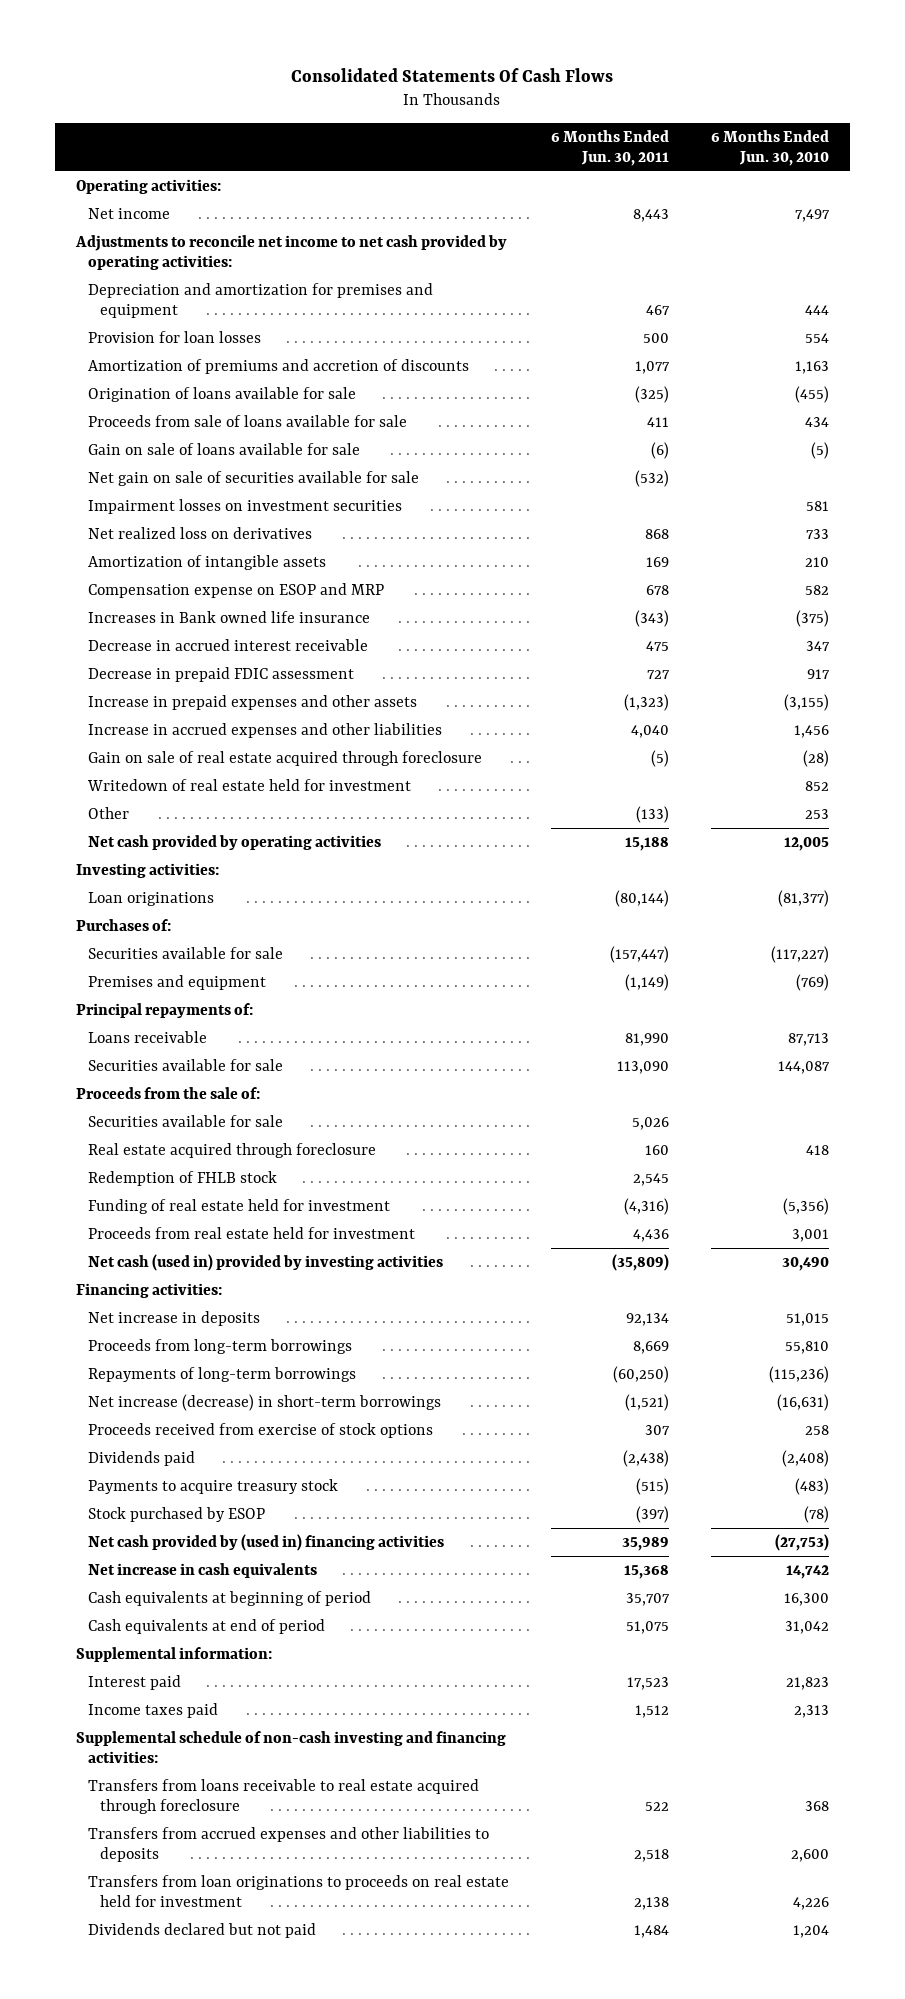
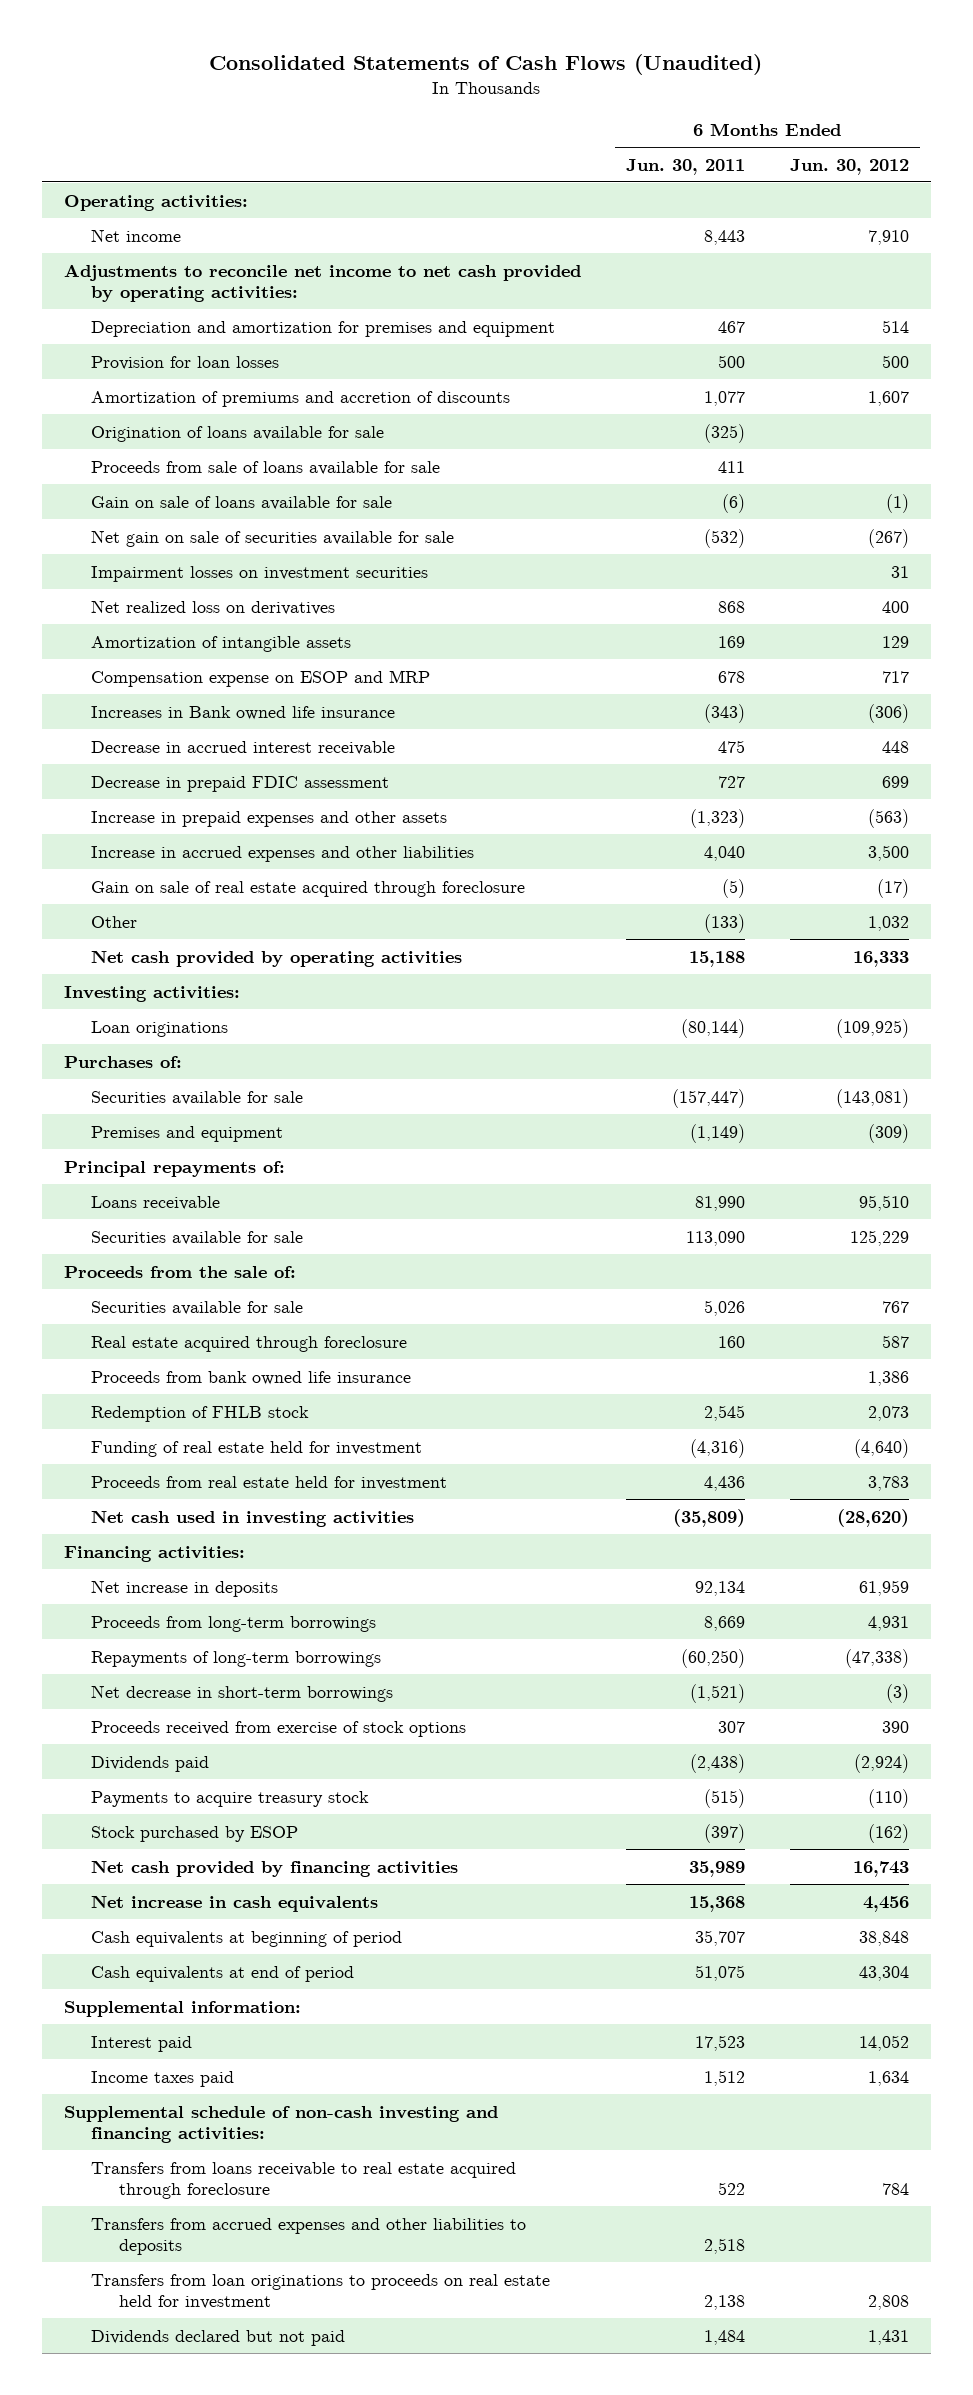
- Consolidated Statements Of Cash Flows
+ Consolidated Statements of Cash Flows (Unaudited)
- | 6 Months Ended Jun. 30, 2011 | 6 Months Ended Jun. 30, 2010
+ | 6 Months Ended Jun. 30, 2011 | 6 Months Ended Jun. 30, 2012
- Writedown of real estate held for investment | | 852
+ Proceeds from bank owned life insurance | | 1,386
- Net cash (used in) provided by investing activities | (35,809) | 30,490
+ Net cash used in investing activities | (35,809) | (28,620)
- Net increase (decrease) in short-term borrowings | (1,521) | (16,631)
+ Net decrease in short-term borrowings | (1,521) | (3)
- Net cash provided by (used in) financing activities | 35,989 | (27,753)
+ Net cash provided by financing activities | 35,989 | 16,743

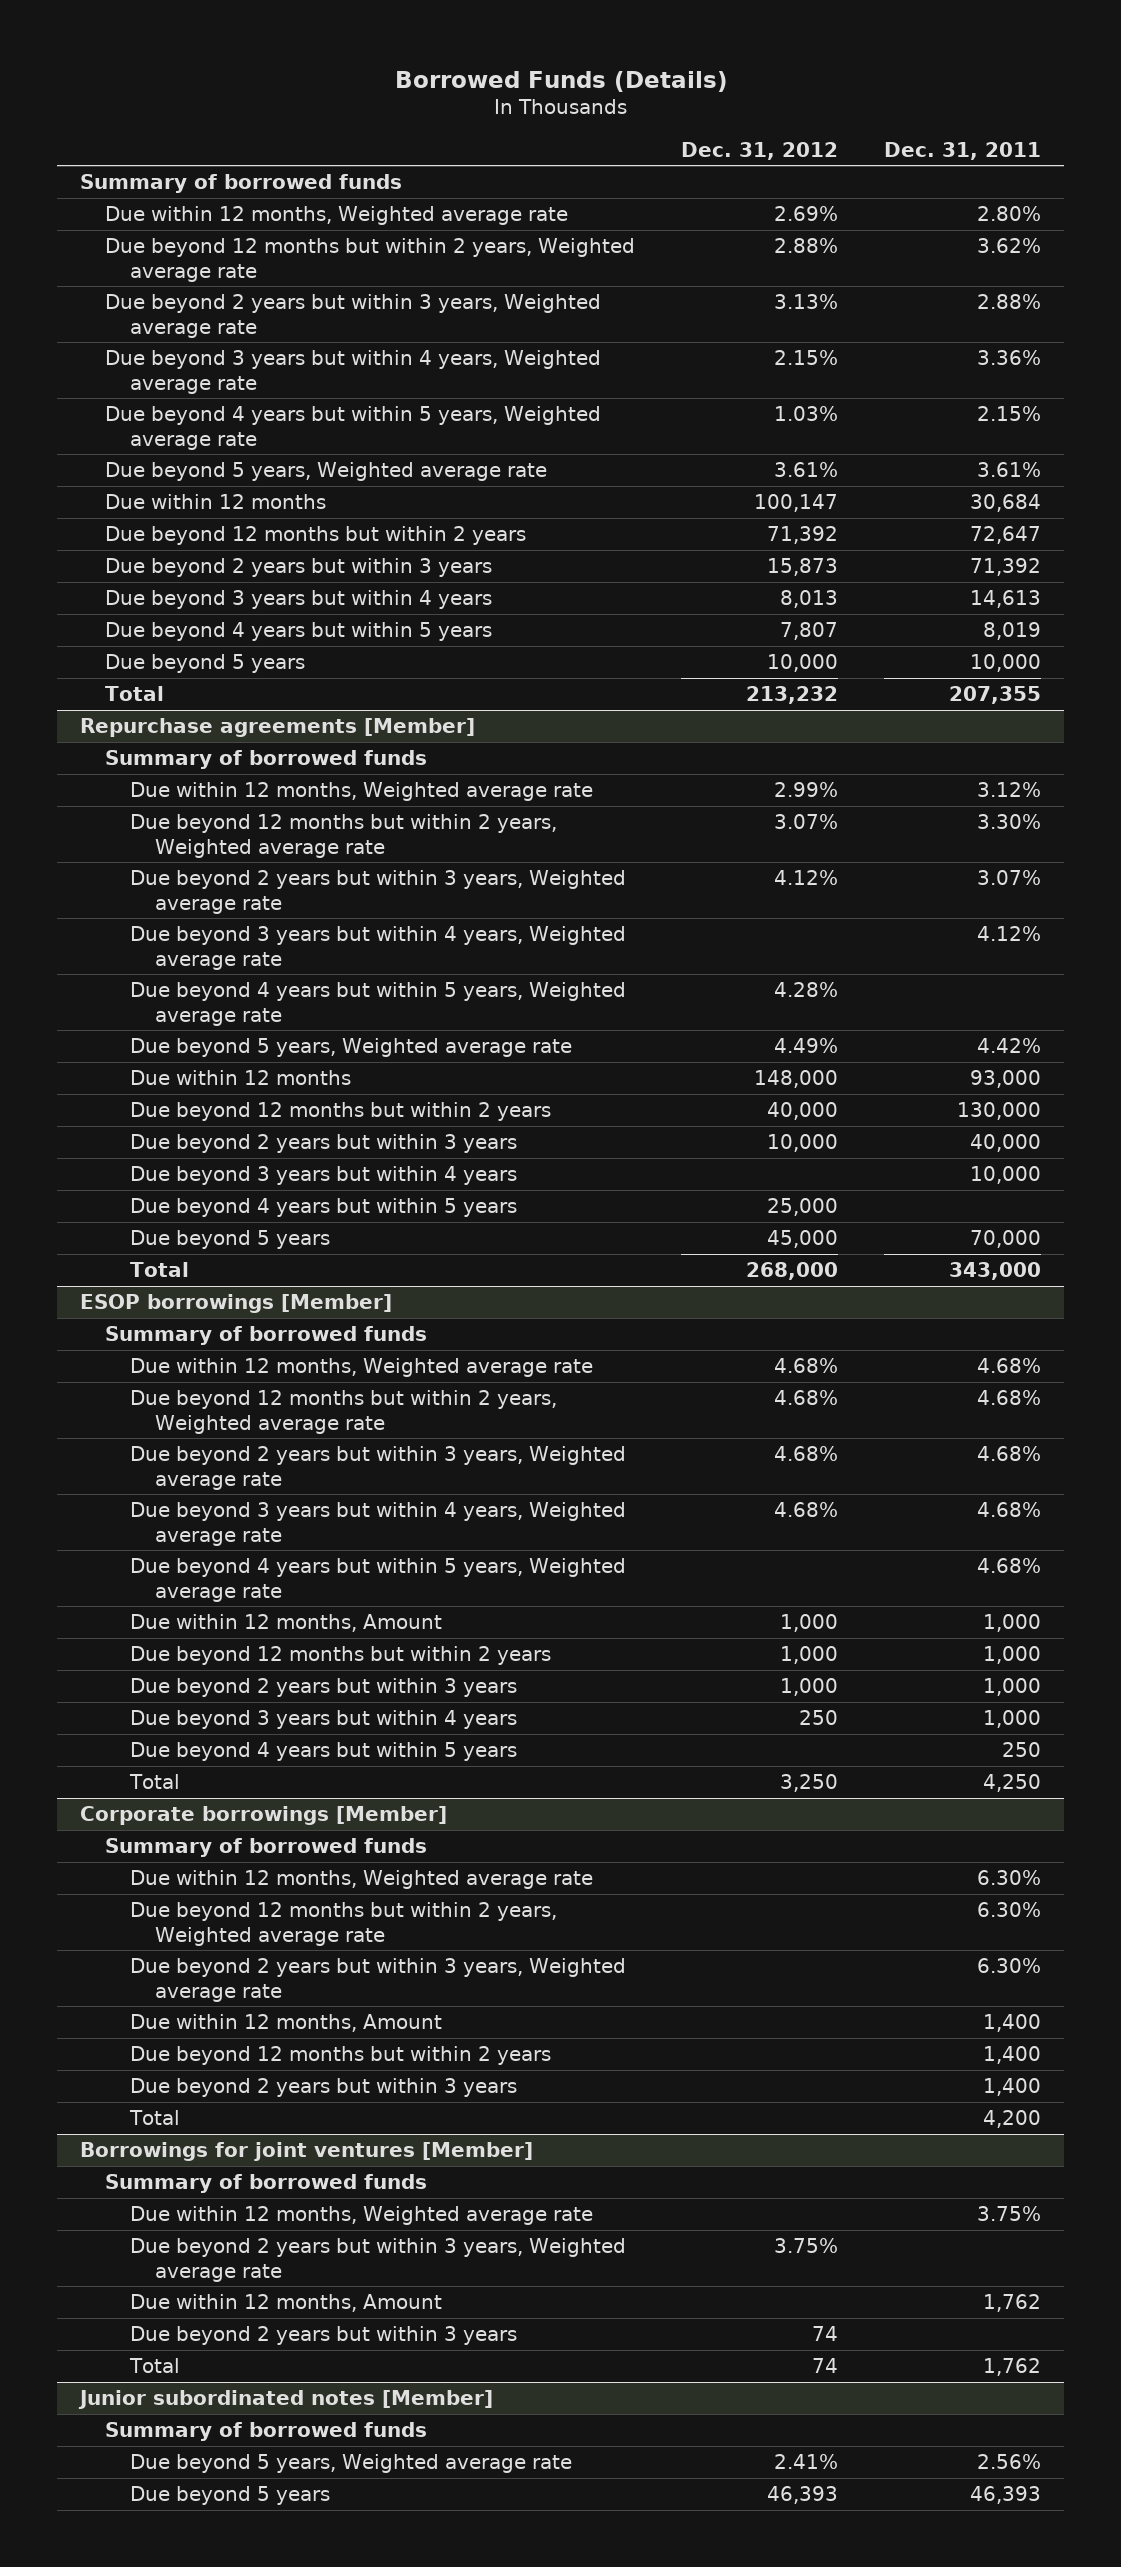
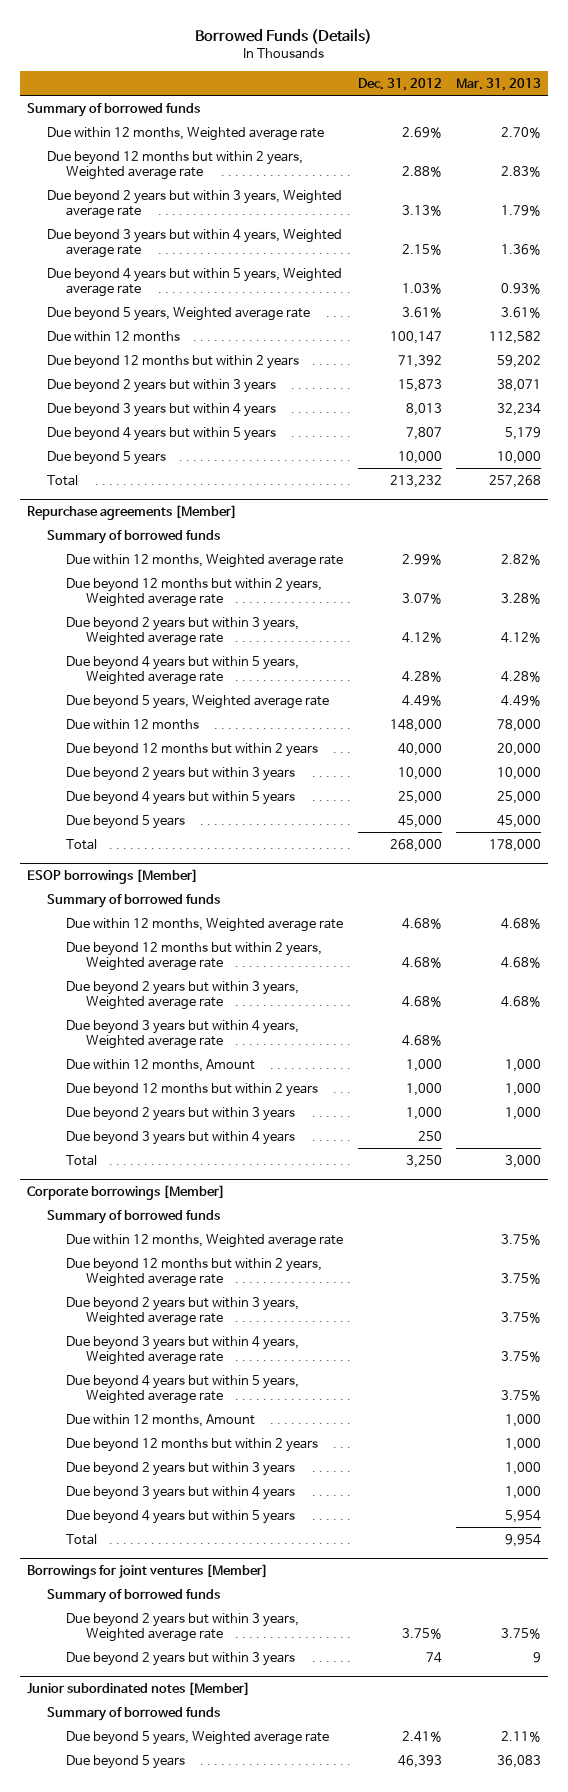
- | Dec. 31, 2012 | Dec. 31, 2011
+ | Dec. 31, 2012 | Mar. 31, 2013
@ Repurchase agreements [Member]
- Due beyond 3 years but within 4 years, Weighted average rate | | 4.12%
- Due beyond 3 years but within 4 years | | 10,000
@ ESOP borrowings [Member]
- Due beyond 4 years but within 5 years, Weighted average rate | | 4.68%
- Due beyond 4 years but within 5 years | | 250
@ Corporate borrowings [Member]
+ Due beyond 3 years but within 4 years, Weighted average rate | | 3.75%
+ Due beyond 4 years but within 5 years, Weighted average rate | | 3.75%
+ Due beyond 3 years but within 4 years | | 1,000
+ Due beyond 4 years but within 5 years | | 5,954
@ Borrowings for joint ventures [Member]
- Due within 12 months, Weighted average rate | | 3.75%
- Due within 12 months, Amount | | 1,762
- Total | 74 | 1,762

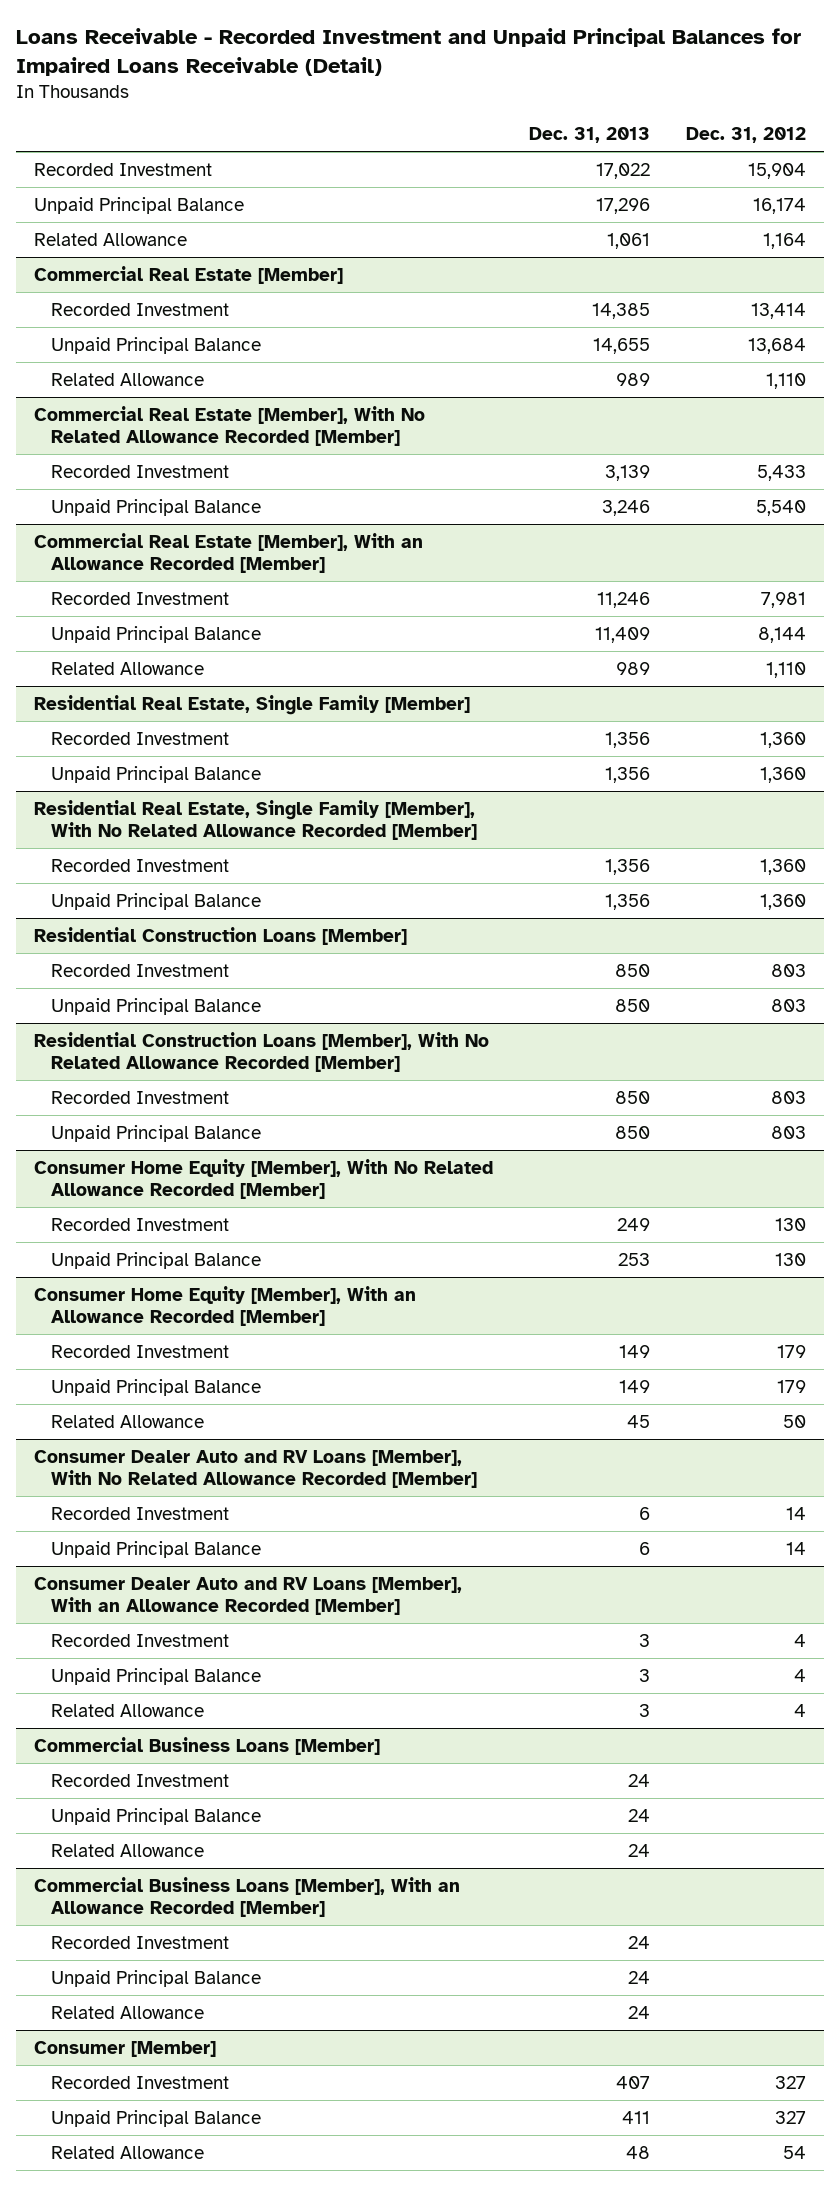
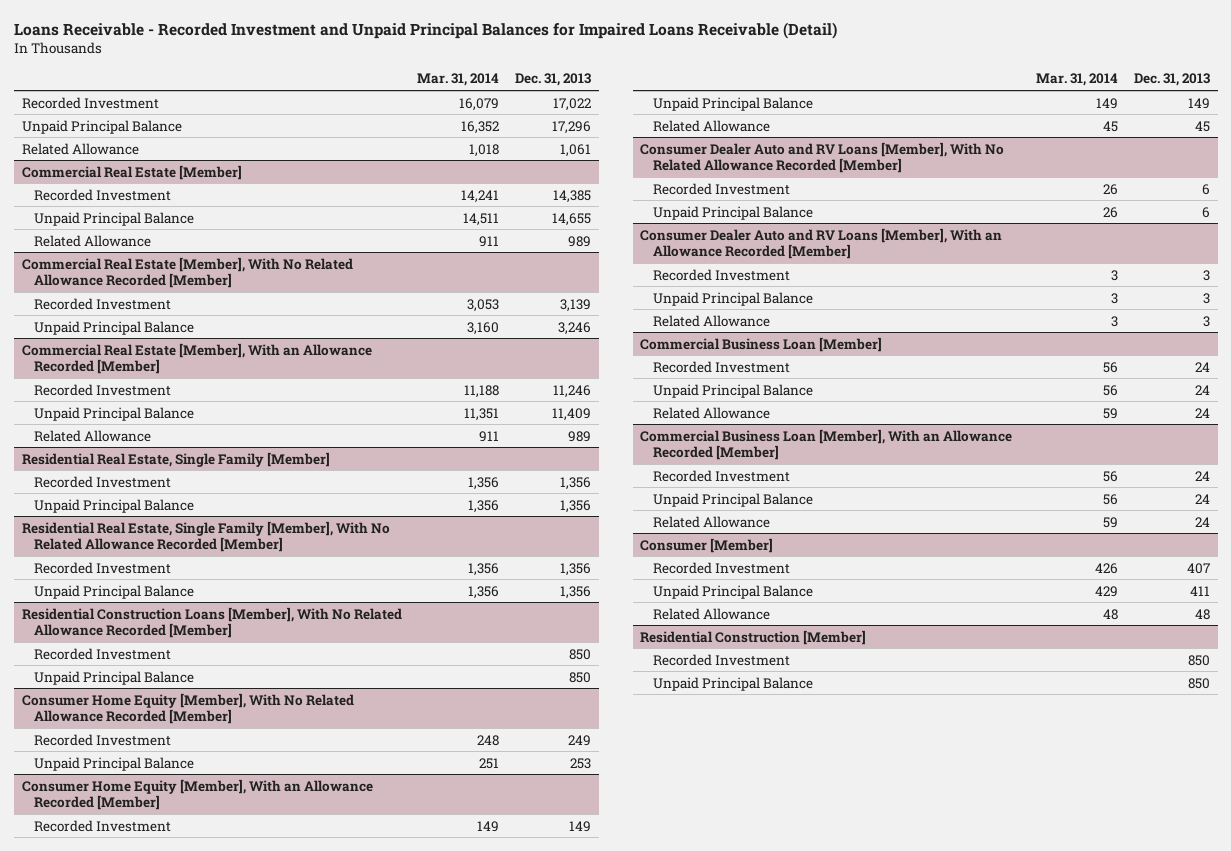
- | Dec. 31, 2013 | Dec. 31, 2012
+ | Mar. 31, 2014 | Dec. 31, 2013
- Residential Construction Loans [Member]
- Recorded Investment | 850 | 803
- Unpaid Principal Balance | 850 | 803
- Commercial Business Loans [Member]
+ Commercial Business Loan [Member]
- Commercial Business Loans [Member], With an Allowance Recorded [Member]
+ Commercial Business Loan [Member], With an Allowance Recorded [Member]
+ Residential Construction [Member]
+ Recorded Investment | | 850
+ Unpaid Principal Balance | | 850

